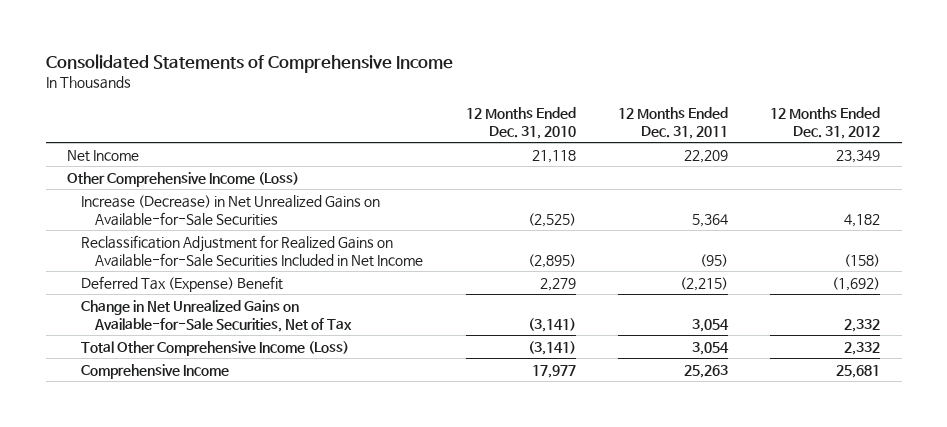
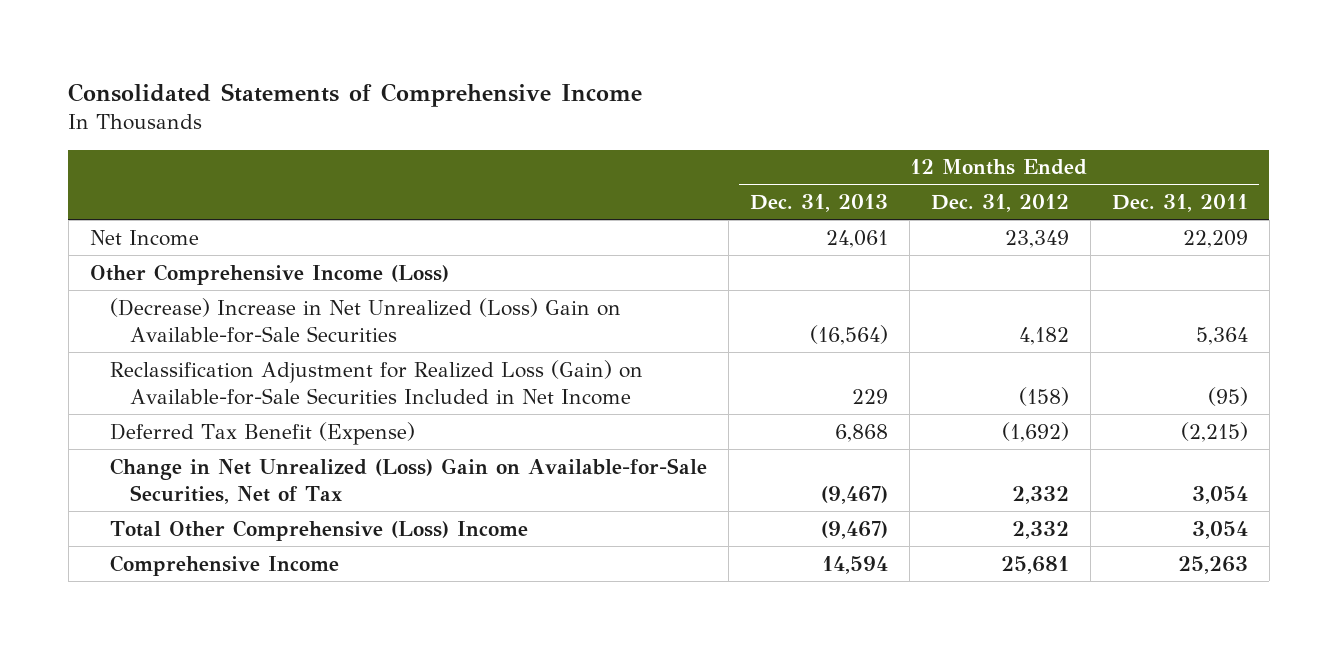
- | 12 Months Ended Dec. 31, 2010 | 12 Months Ended Dec. 31, 2011 | 12 Months Ended Dec. 31, 2012
+ | 12 Months Ended Dec. 31, 2013 | 12 Months Ended Dec. 31, 2012 | 12 Months Ended Dec. 31, 2011
- Increase (Decrease) in Net Unrealized Gains on Available-for-Sale Securities | (2,525) | 5,364 | 4,182
- Reclassification Adjustment for Realized Gains on Available-for-Sale Securities Included in Net Income | (2,895) | (95) | (158)
- Deferred Tax (Expense) Benefit | 2,279 | (2,215) | (1,692)
- Change in Net Unrealized Gains on Available-for-Sale Securities, Net of Tax | (3,141) | 3,054 | 2,332
- Total Other Comprehensive Income (Loss) | (3,141) | 3,054 | 2,332
+ (Decrease) Increase in Net Unrealized (Loss) Gain on Available-for-Sale Securities | (16,564) | 4,182 | 5,364
+ Reclassification Adjustment for Realized Loss (Gain) on Available-for-Sale Securities Included in Net Income | 229 | (158) | (95)
+ Deferred Tax Benefit (Expense) | 6,868 | (1,692) | (2,215)
+ Change in Net Unrealized (Loss) Gain on Available-for-Sale Securities, Net of Tax | (9,467) | 2,332 | 3,054
+ Total Other Comprehensive (Loss) Income | (9,467) | 2,332 | 3,054

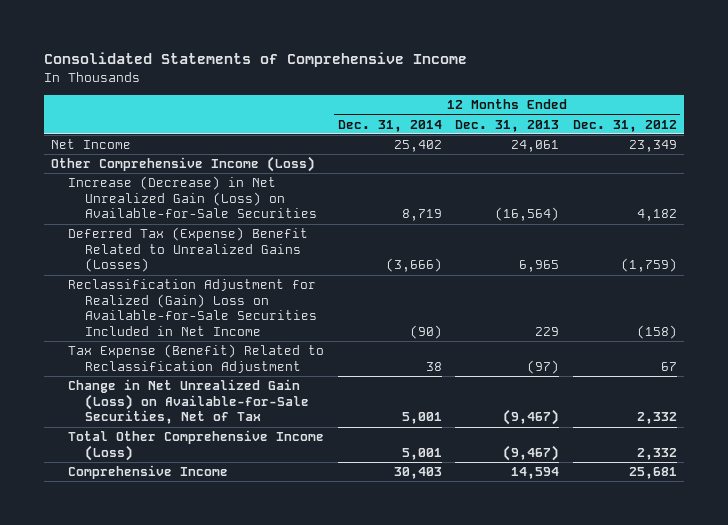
- | 12 Months Ended Dec. 31, 2013 | 12 Months Ended Dec. 31, 2012 | 12 Months Ended Dec. 31, 2011
+ | 12 Months Ended Dec. 31, 2014 | 12 Months Ended Dec. 31, 2013 | 12 Months Ended Dec. 31, 2012
- (Decrease) Increase in Net Unrealized (Loss) Gain on Available-for-Sale Securities | (16,564) | 4,182 | 5,364
- Reclassification Adjustment for Realized Loss (Gain) on Available-for-Sale Securities Included in Net Income | 229 | (158) | (95)
- Deferred Tax Benefit (Expense) | 6,868 | (1,692) | (2,215)
- Change in Net Unrealized (Loss) Gain on Available-for-Sale Securities, Net of Tax | (9,467) | 2,332 | 3,054
- Total Other Comprehensive (Loss) Income | (9,467) | 2,332 | 3,054
+ Increase (Decrease) in Net Unrealized Gain (Loss) on Available-for-Sale Securities | 8,719 | (16,564) | 4,182
+ Deferred Tax (Expense) Benefit Related to Unrealized Gains (Losses) | (3,666) | 6,965 | (1,759)
+ Reclassification Adjustment for Realized (Gain) Loss on Available-for-Sale Securities Included in Net Income | (90) | 229 | (158)
+ Tax Expense (Benefit) Related to Reclassification Adjustment | 38 | (97) | 67
+ Change in Net Unrealized Gain (Loss) on Available-for-Sale Securities, Net of Tax | 5,001 | (9,467) | 2,332
+ Total Other Comprehensive Income (Loss) | 5,001 | (9,467) | 2,332

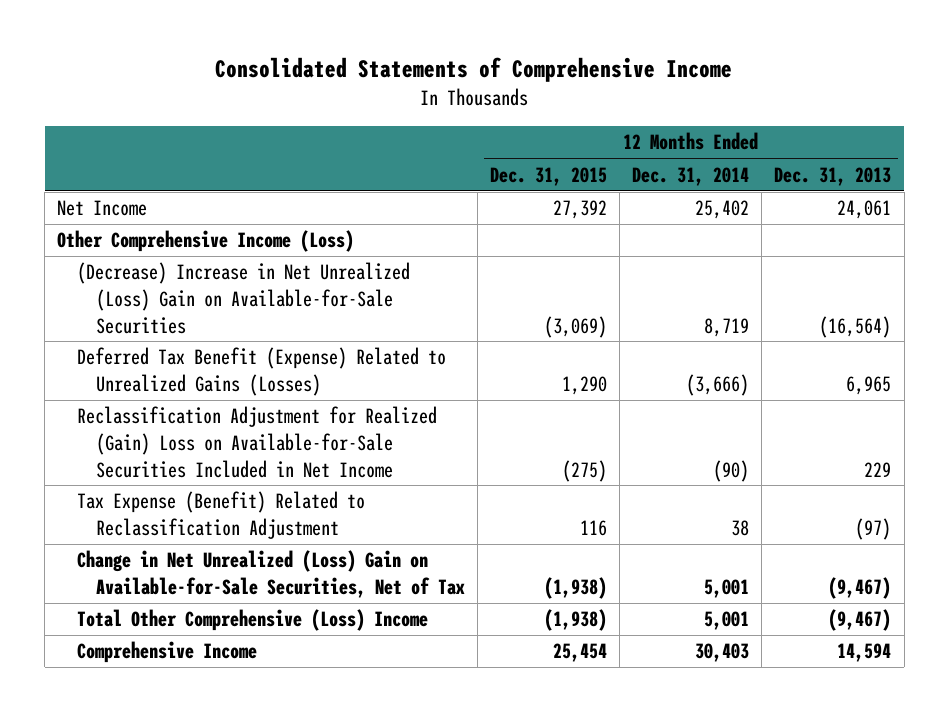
- | 12 Months Ended Dec. 31, 2014 | 12 Months Ended Dec. 31, 2013 | 12 Months Ended Dec. 31, 2012
+ | 12 Months Ended Dec. 31, 2015 | 12 Months Ended Dec. 31, 2014 | 12 Months Ended Dec. 31, 2013
- Increase (Decrease) in Net Unrealized Gain (Loss) on Available-for-Sale Securities | 8,719 | (16,564) | 4,182
- Deferred Tax (Expense) Benefit Related to Unrealized Gains (Losses) | (3,666) | 6,965 | (1,759)
+ (Decrease) Increase in Net Unrealized (Loss) Gain on Available-for-Sale Securities | (3,069) | 8,719 | (16,564)
+ Deferred Tax Benefit (Expense) Related to Unrealized Gains (Losses) | 1,290 | (3,666) | 6,965
- Change in Net Unrealized Gain (Loss) on Available-for-Sale Securities, Net of Tax | 5,001 | (9,467) | 2,332
- Total Other Comprehensive Income (Loss) | 5,001 | (9,467) | 2,332
+ Change in Net Unrealized (Loss) Gain on Available-for-Sale Securities, Net of Tax | (1,938) | 5,001 | (9,467)
+ Total Other Comprehensive (Loss) Income | (1,938) | 5,001 | (9,467)

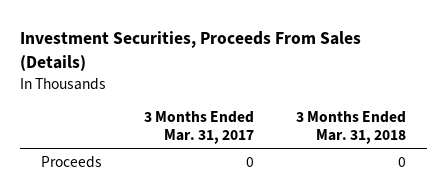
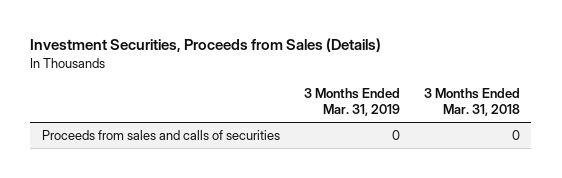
- Investment Securities, Proceeds From Sales (Details)
+ Investment Securities, Proceeds from Sales (Details)
- | 3 Months Ended Mar. 31, 2017 | 3 Months Ended Mar. 31, 2018
+ | 3 Months Ended Mar. 31, 2019 | 3 Months Ended Mar. 31, 2018
- Proceeds | 0 | 0
+ Proceeds from sales and calls of securities | 0 | 0

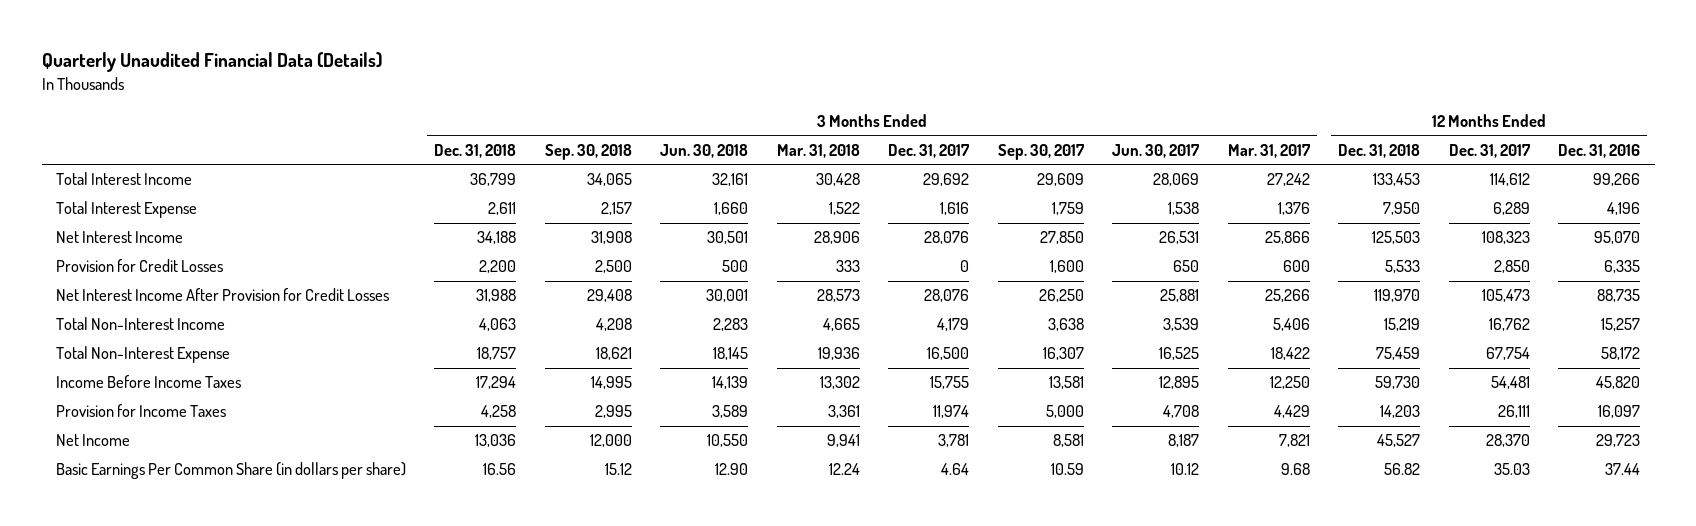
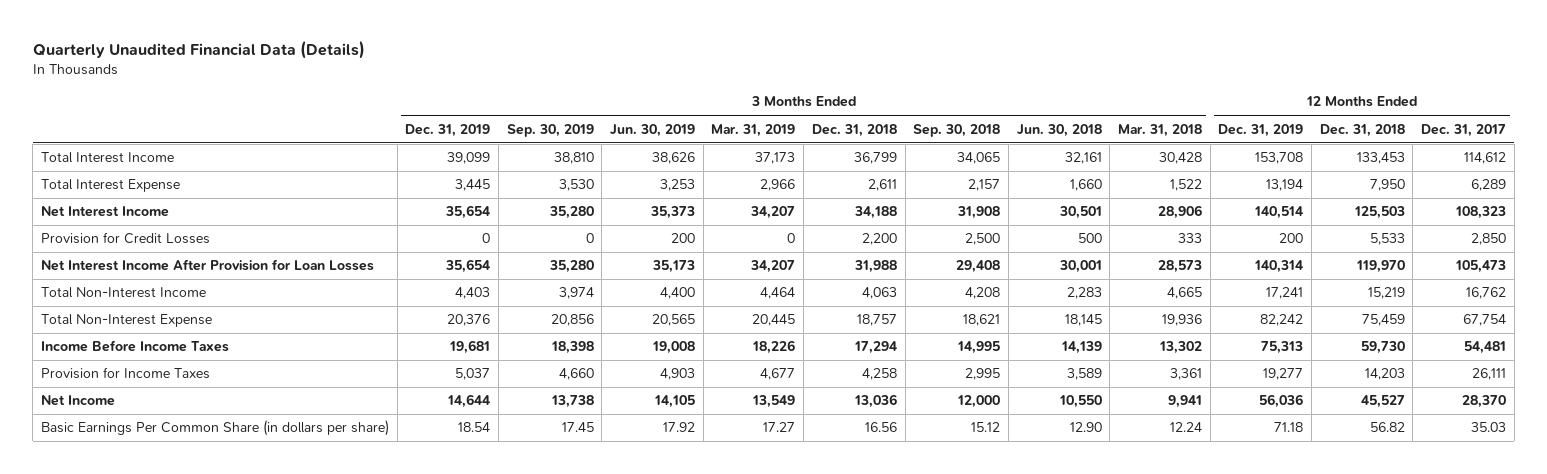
- | 3 Months Ended Dec. 31, 2018 | 3 Months Ended Sep. 30, 2018 | 3 Months Ended Jun. 30, 2018 | 3 Months Ended Mar. 31, 2018 | 3 Months Ended Dec. 31, 2017 | 3 Months Ended Sep. 30, 2017 | 3 Months Ended Jun. 30, 2017 | 3 Months Ended Mar. 31, 2017 | 12 Months Ended Dec. 31, 2018 | 12 Months Ended Dec. 31, 2017 | 12 Months Ended Dec. 31, 2016
+ | 3 Months Ended Dec. 31, 2019 | 3 Months Ended Sep. 30, 2019 | 3 Months Ended Jun. 30, 2019 | 3 Months Ended Mar. 31, 2019 | 3 Months Ended Dec. 31, 2018 | 3 Months Ended Sep. 30, 2018 | 3 Months Ended Jun. 30, 2018 | 3 Months Ended Mar. 31, 2018 | 12 Months Ended Dec. 31, 2019 | 12 Months Ended Dec. 31, 2018 | 12 Months Ended Dec. 31, 2017
- Net Interest Income After Provision for Credit Losses | 31,988 | 29,408 | 30,001 | 28,573 | 28,076 | 26,250 | 25,881 | 25,266 | 119,970 | 105,473 | 88,735
+ Net Interest Income After Provision for Loan Losses | 35,654 | 35,280 | 35,173 | 34,207 | 31,988 | 29,408 | 30,001 | 28,573 | 140,314 | 119,970 | 105,473

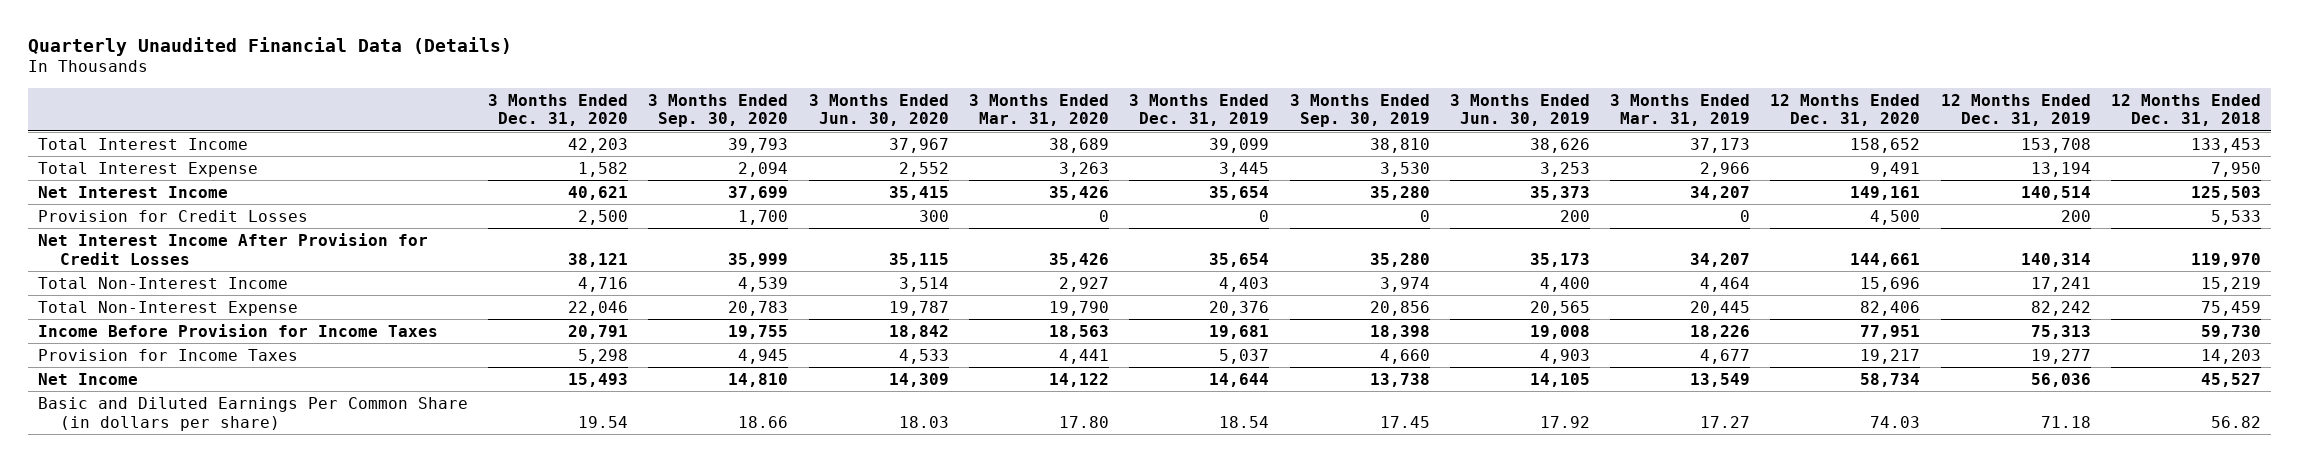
- | 3 Months Ended Dec. 31, 2019 | 3 Months Ended Sep. 30, 2019 | 3 Months Ended Jun. 30, 2019 | 3 Months Ended Mar. 31, 2019 | 3 Months Ended Dec. 31, 2018 | 3 Months Ended Sep. 30, 2018 | 3 Months Ended Jun. 30, 2018 | 3 Months Ended Mar. 31, 2018 | 12 Months Ended Dec. 31, 2019 | 12 Months Ended Dec. 31, 2018 | 12 Months Ended Dec. 31, 2017
+ | 3 Months Ended Dec. 31, 2020 | 3 Months Ended Sep. 30, 2020 | 3 Months Ended Jun. 30, 2020 | 3 Months Ended Mar. 31, 2020 | 3 Months Ended Dec. 31, 2019 | 3 Months Ended Sep. 30, 2019 | 3 Months Ended Jun. 30, 2019 | 3 Months Ended Mar. 31, 2019 | 12 Months Ended Dec. 31, 2020 | 12 Months Ended Dec. 31, 2019 | 12 Months Ended Dec. 31, 2018
- Net Interest Income After Provision for Loan Losses | 35,654 | 35,280 | 35,173 | 34,207 | 31,988 | 29,408 | 30,001 | 28,573 | 140,314 | 119,970 | 105,473
+ Net Interest Income After Provision for Credit Losses | 38,121 | 35,999 | 35,115 | 35,426 | 35,654 | 35,280 | 35,173 | 34,207 | 144,661 | 140,314 | 119,970
- Income Before Income Taxes | 19,681 | 18,398 | 19,008 | 18,226 | 17,294 | 14,995 | 14,139 | 13,302 | 75,313 | 59,730 | 54,481
+ Income Before Provision for Income Taxes | 20,791 | 19,755 | 18,842 | 18,563 | 19,681 | 18,398 | 19,008 | 18,226 | 77,951 | 75,313 | 59,730
- Basic Earnings Per Common Share (in dollars per share) | 18.54 | 17.45 | 17.92 | 17.27 | 16.56 | 15.12 | 12.90 | 12.24 | 71.18 | 56.82 | 35.03
+ Basic and Diluted Earnings Per Common Share (in dollars per share) | 19.54 | 18.66 | 18.03 | 17.80 | 18.54 | 17.45 | 17.92 | 17.27 | 74.03 | 71.18 | 56.82

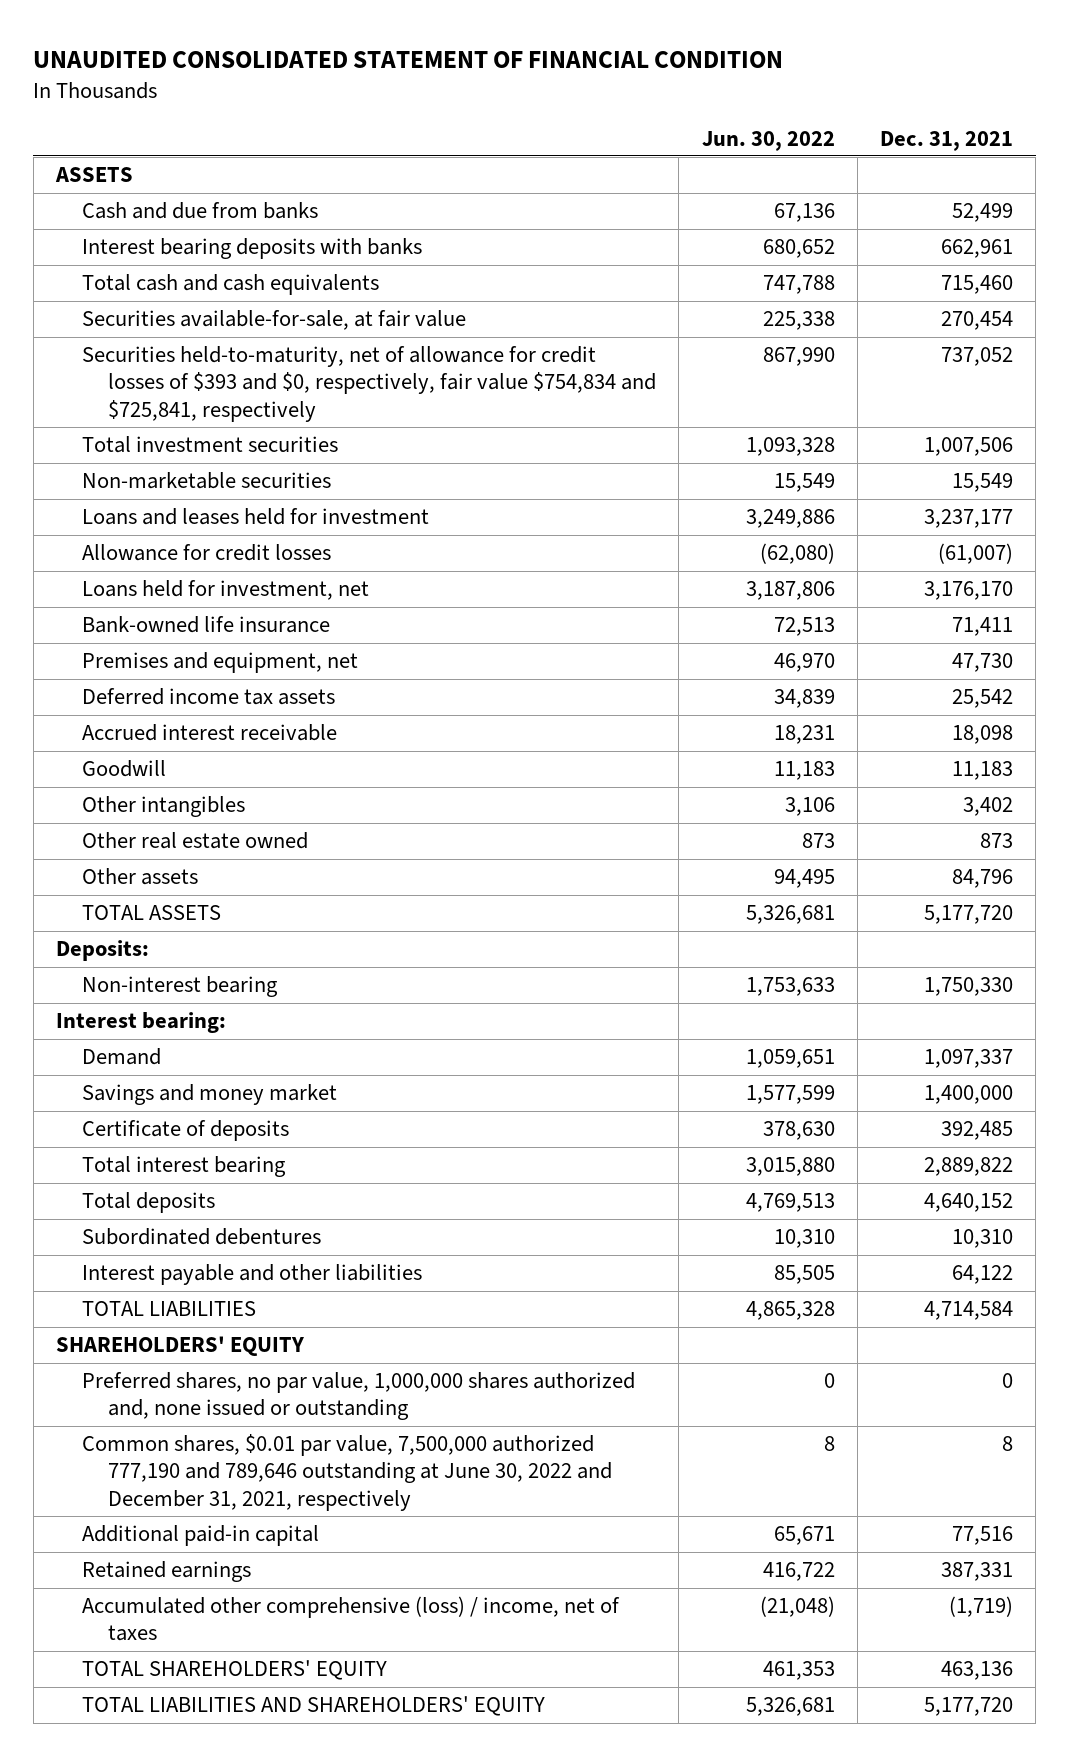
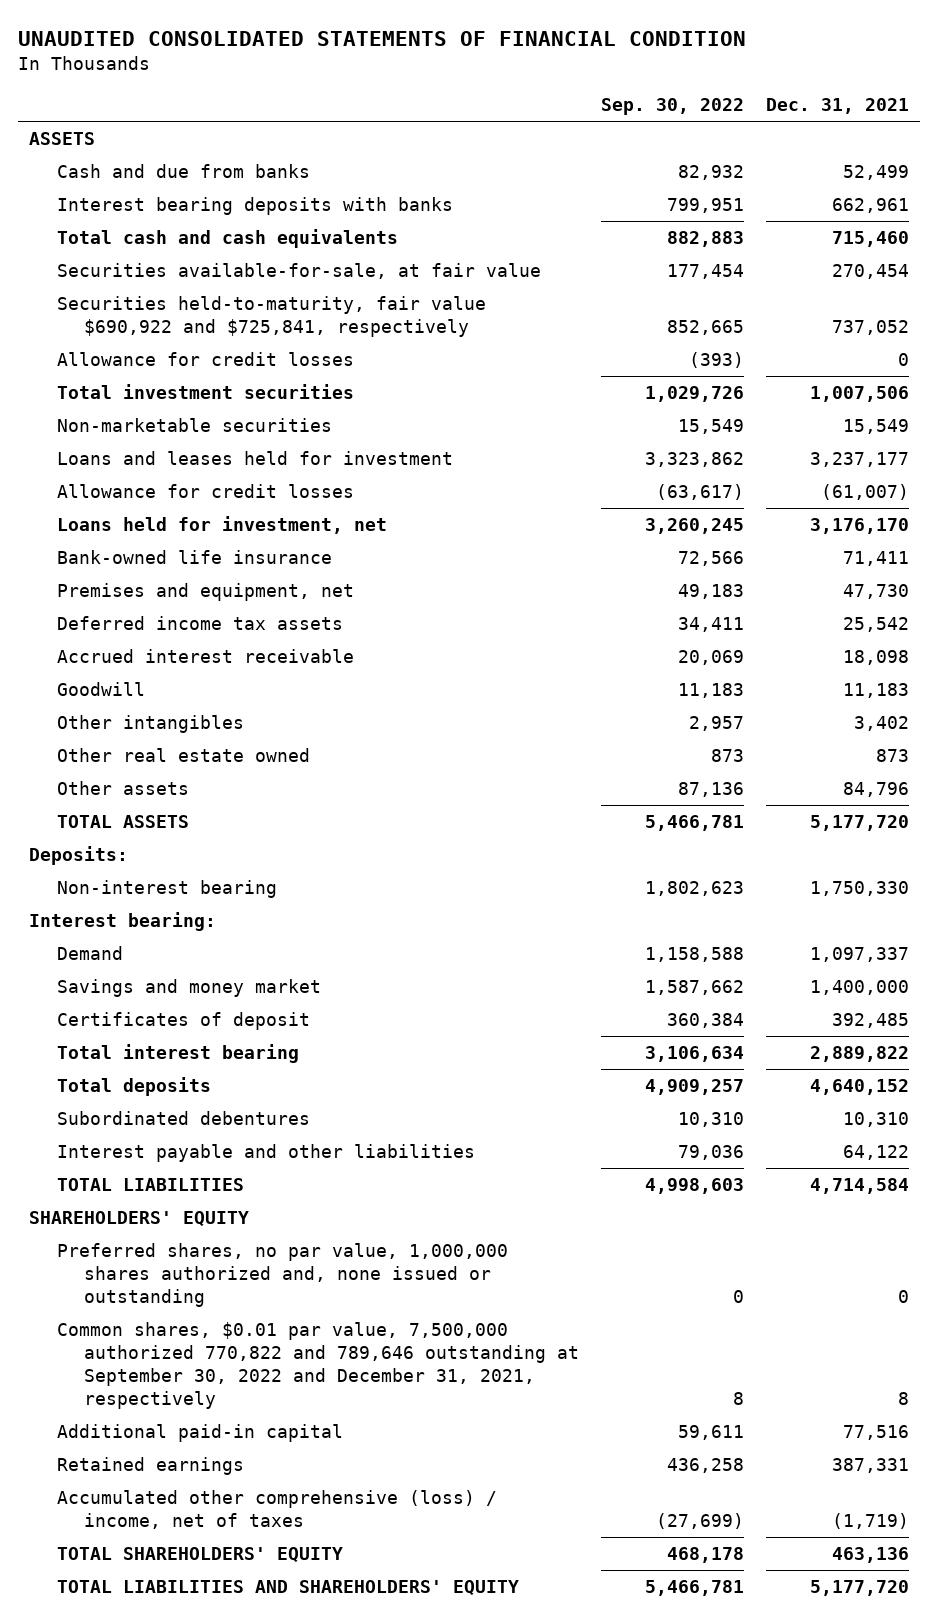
- UNAUDITED CONSOLIDATED STATEMENT OF FINANCIAL CONDITION
+ UNAUDITED CONSOLIDATED STATEMENTS OF FINANCIAL CONDITION
- | Jun. 30, 2022 | Dec. 31, 2021
+ | Sep. 30, 2022 | Dec. 31, 2021
- Securities held-to-maturity, net of allowance for credit losses of $393 and $0, respectively, fair value $754,834 and $725,841, respectively | 867,990 | 737,052
+ Securities held-to-maturity, fair value $690,922 and $725,841, respectively | 852,665 | 737,052
+ Allowance for credit losses | (393) | 0
- Certificate of deposits | 378,630 | 392,485
+ Certificates of deposit | 360,384 | 392,485
- Common shares, $0.01 par value, 7,500,000 authorized 777,190 and 789,646 outstanding at June 30, 2022 and December 31, 2021, respectively | 8 | 8
+ Common shares, $0.01 par value, 7,500,000 authorized 770,822 and 789,646 outstanding at September 30, 2022 and December 31, 2021, respectively | 8 | 8

